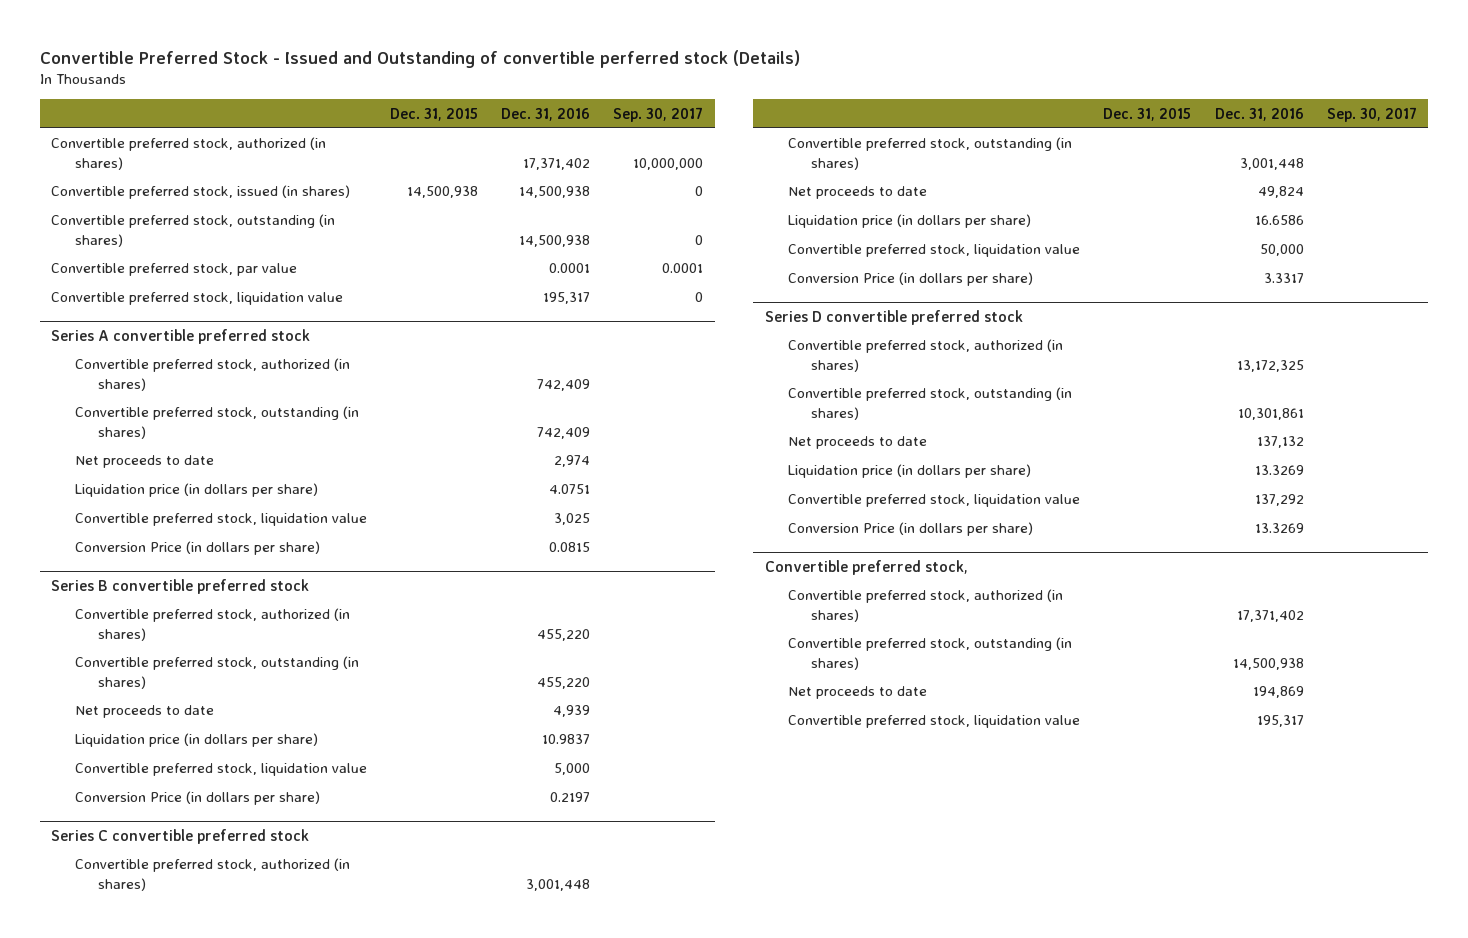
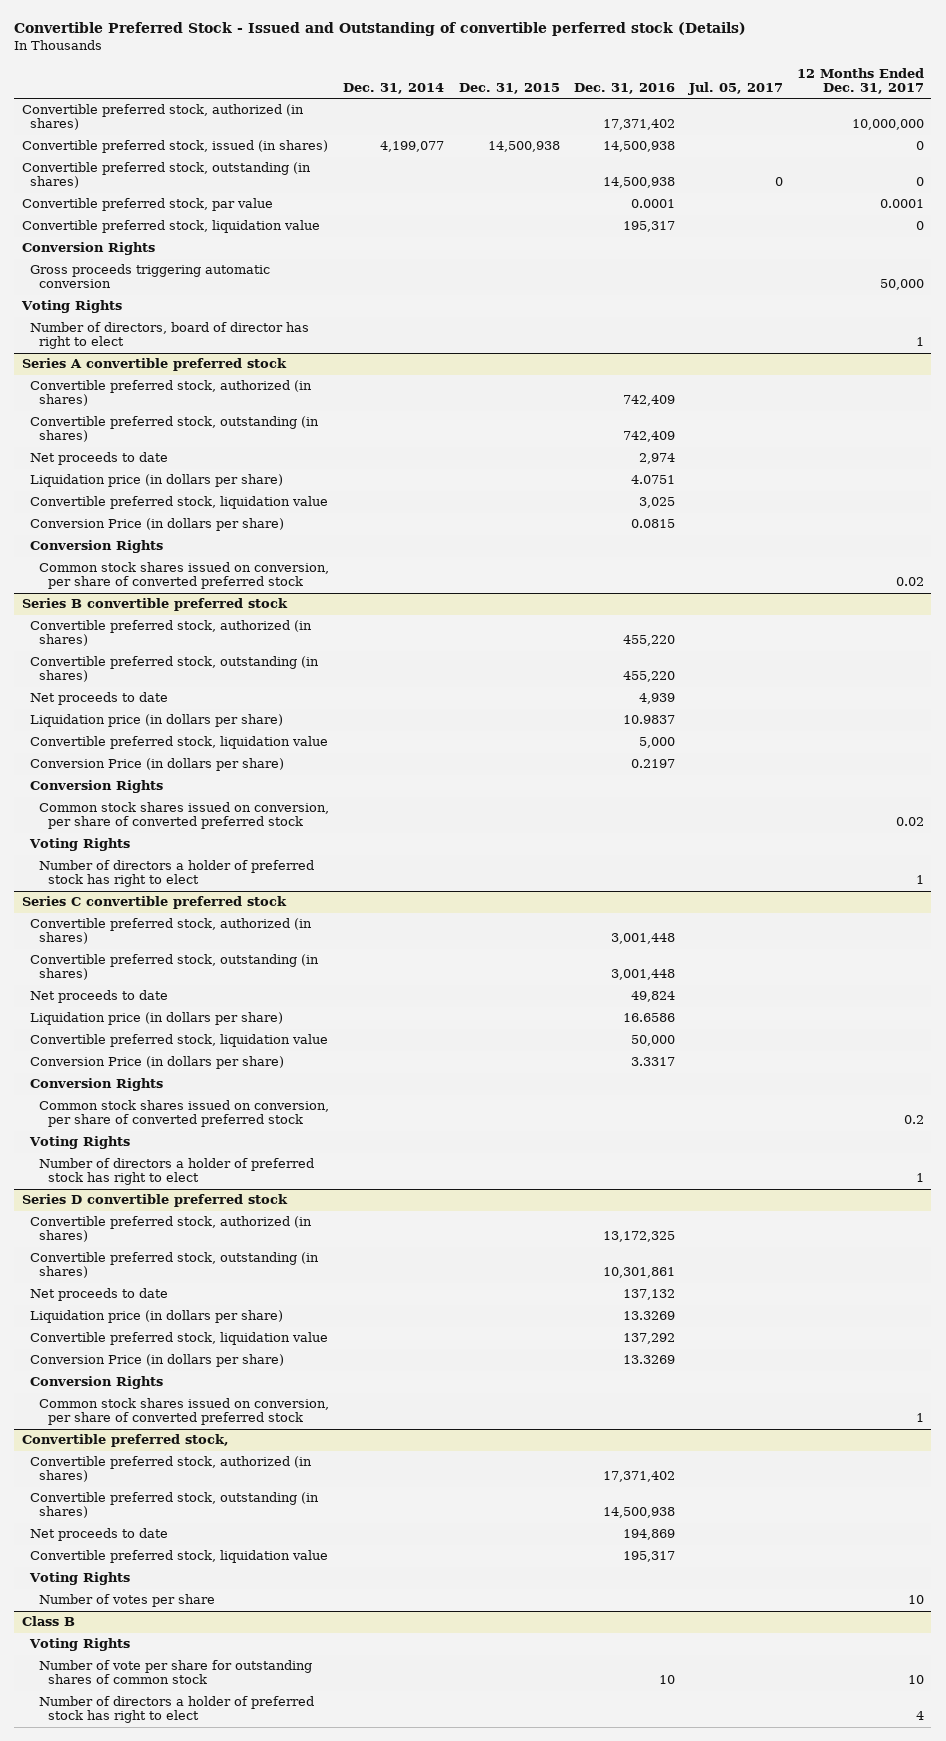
- | Dec. 31, 2015 | Dec. 31, 2016 | Sep. 30, 2017
+ | Dec. 31, 2014 | Dec. 31, 2015 | Dec. 31, 2016 | Jul. 05, 2017 | 12 Months Ended Dec. 31, 2017
+ Conversion Rights
+ Gross proceeds triggering automatic conversion | | | | | 50,000
+ Voting Rights
+ Number of directors, board of director has right to elect | | | | | 1
@ Series A convertible preferred stock
+ Conversion Rights
+ Common stock shares issued on conversion, per share of converted preferred stock | | | | | 0.02
@ Series B convertible preferred stock
+ Conversion Rights
+ Common stock shares issued on conversion, per share of converted preferred stock | | | | | 0.02
+ Voting Rights
+ Number of directors a holder of preferred stock has right to elect | | | | | 1
@ Series C convertible preferred stock
+ Conversion Rights
+ Common stock shares issued on conversion, per share of converted preferred stock | | | | | 0.2
+ Voting Rights
+ Number of directors a holder of preferred stock has right to elect | | | | | 1
@ Series D convertible preferred stock
+ Conversion Rights
+ Common stock shares issued on conversion, per share of converted preferred stock | | | | | 1
@ Convertible preferred stock,
+ Voting Rights
+ Number of votes per share | | | | | 10
+ Class B
+ Voting Rights
+ Number of vote per share for outstanding shares of common stock | | | 10 | | 10
+ Number of directors a holder of preferred stock has right to elect | | | | | 4

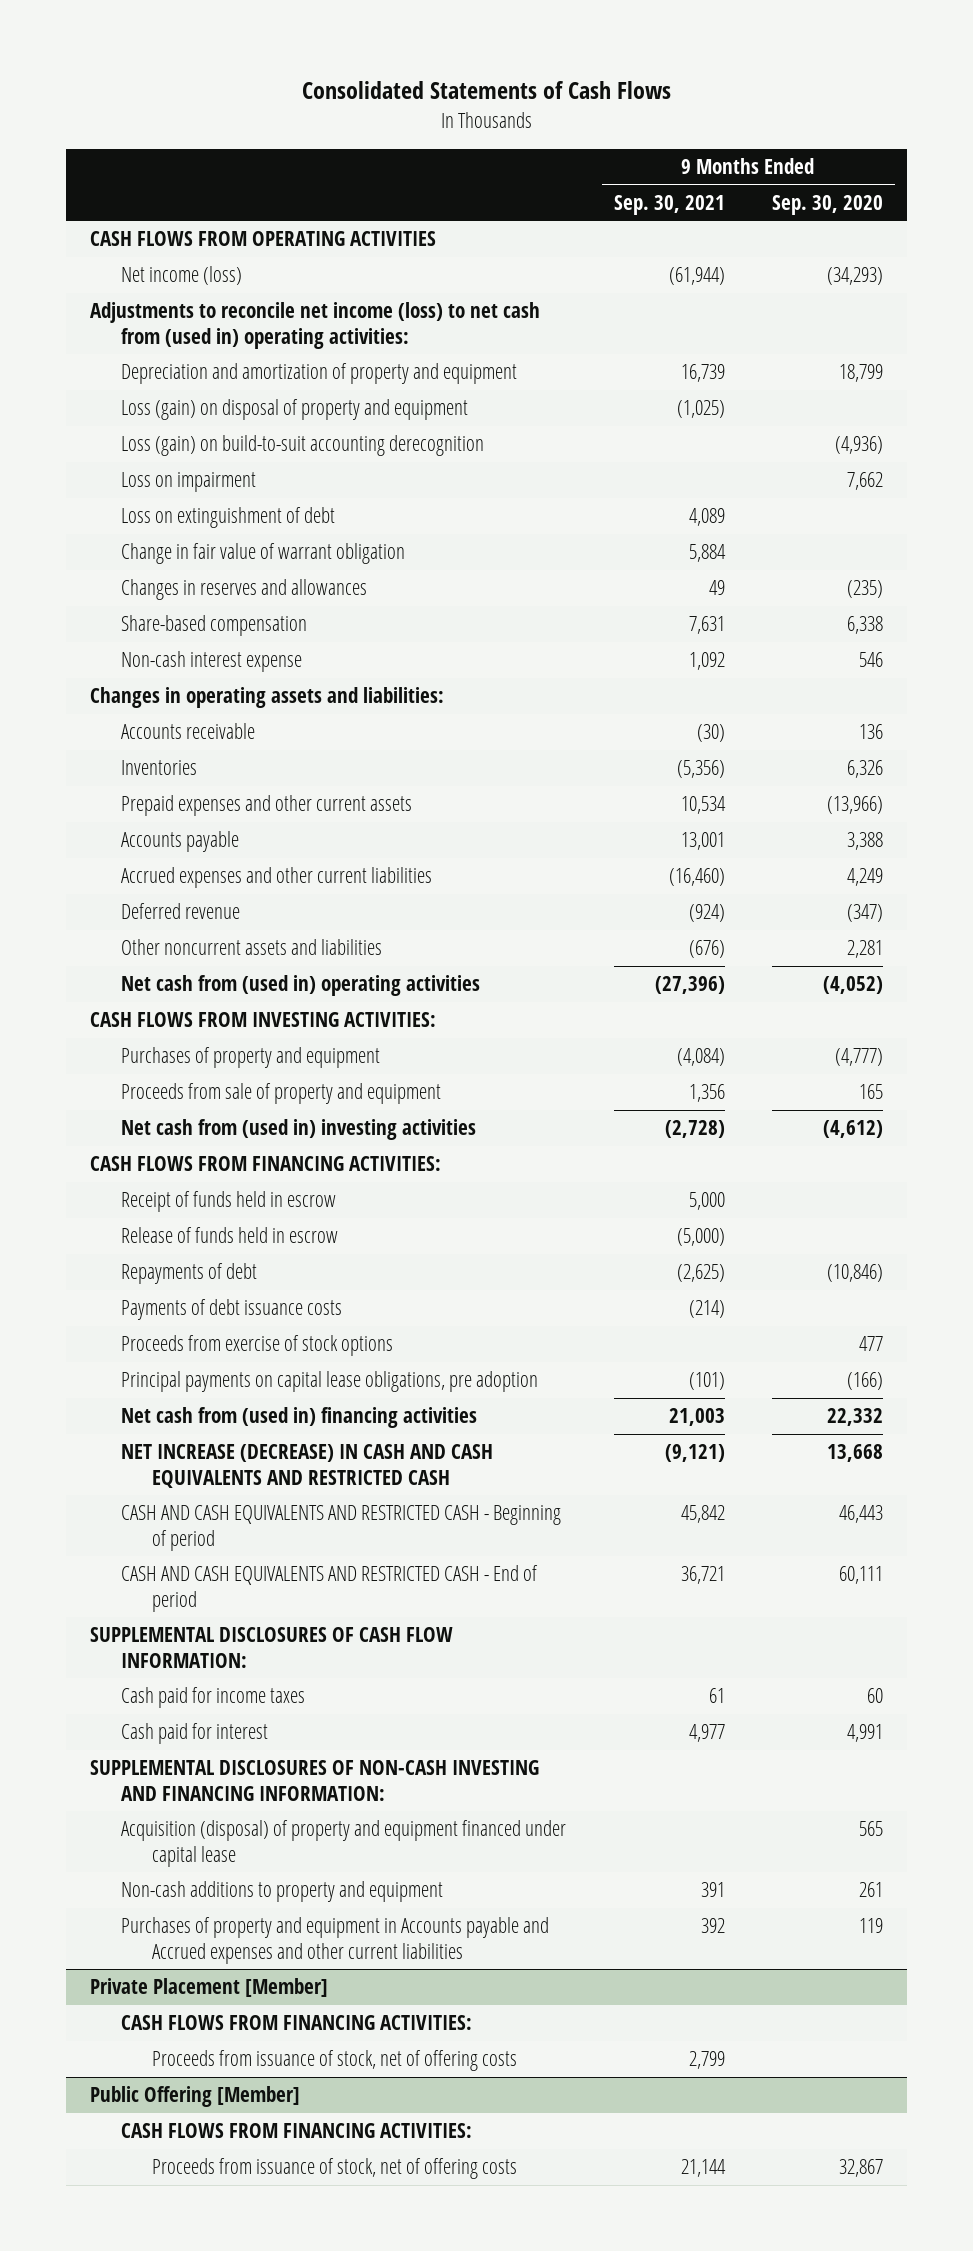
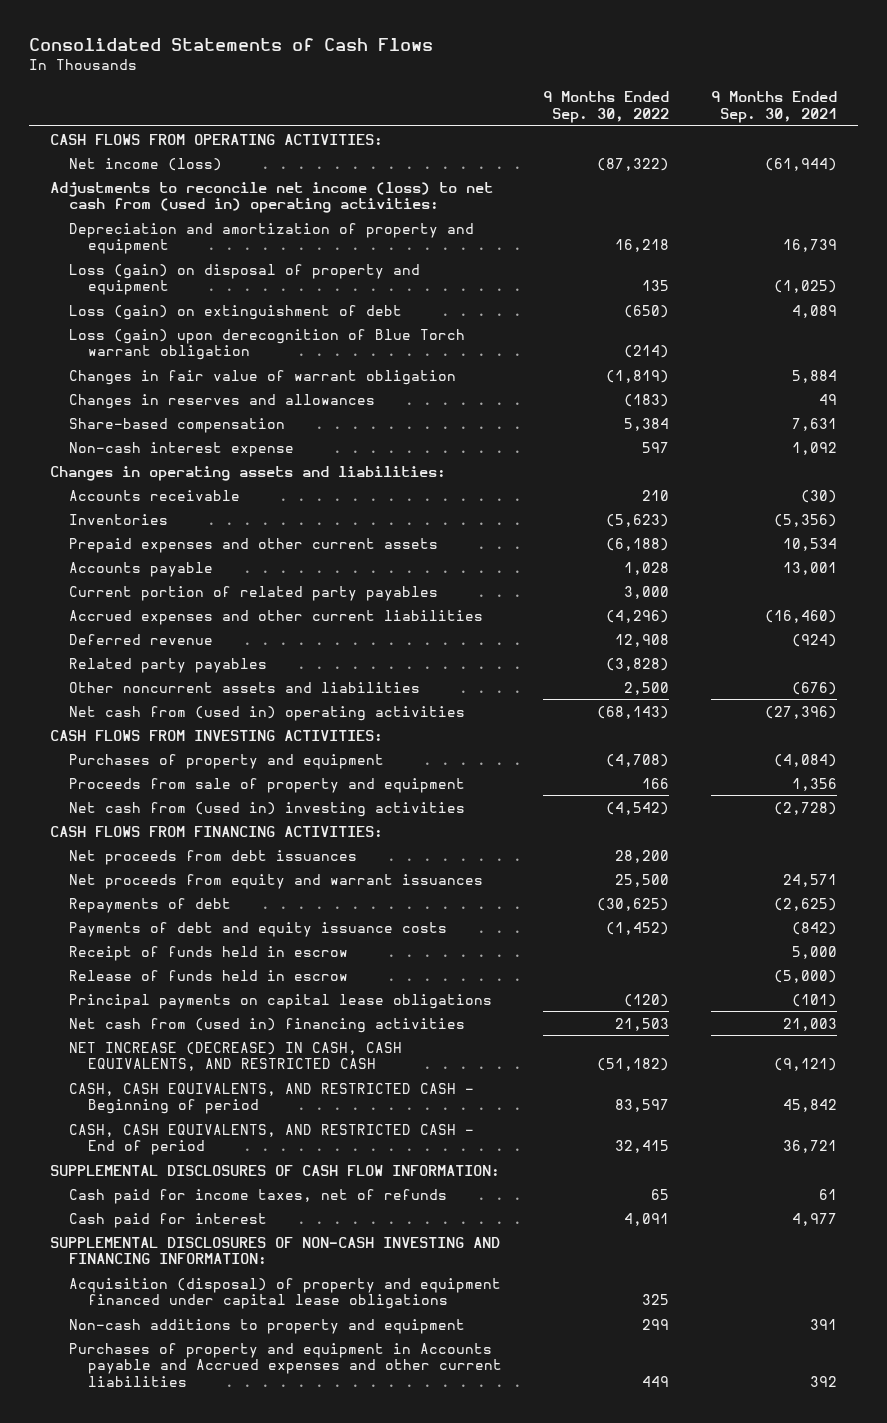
- | 9 Months Ended Sep. 30, 2021 | 9 Months Ended Sep. 30, 2020
+ | 9 Months Ended Sep. 30, 2022 | 9 Months Ended Sep. 30, 2021
- CASH FLOWS FROM OPERATING ACTIVITIES
+ CASH FLOWS FROM OPERATING ACTIVITIES:
- Loss (gain) on build-to-suit accounting derecognition | | (4,936)
- Loss on impairment | | 7,662
- Loss on extinguishment of debt | 4,089 |
- Change in fair value of warrant obligation | 5,884 |
+ Loss (gain) on extinguishment of debt | (650) | 4,089
+ Loss (gain) upon derecognition of Blue Torch warrant obligation | (214) |
+ Changes in fair value of warrant obligation | (1,819) | 5,884
+ Current portion of related party payables | 3,000 |
+ Related party payables | (3,828) |
+ Net proceeds from debt issuances | 28,200 |
+ Net proceeds from equity and warrant issuances | 25,500 | 24,571
moved up: Repayments of debt | (30,625) | (2,625)
+ Payments of debt and equity issuance costs | (1,452) | (842)
- Payments of debt issuance costs | (214) |
- Proceeds from exercise of stock options | | 477
- Principal payments on capital lease obligations, pre adoption | (101) | (166)
+ Principal payments on capital lease obligations | (120) | (101)
- NET INCREASE (DECREASE) IN CASH AND CASH EQUIVALENTS AND RESTRICTED CASH | (9,121) | 13,668
- CASH AND CASH EQUIVALENTS AND RESTRICTED CASH - Beginning of period | 45,842 | 46,443
- CASH AND CASH EQUIVALENTS AND RESTRICTED CASH - End of period | 36,721 | 60,111
+ NET INCREASE (DECREASE) IN CASH, CASH EQUIVALENTS, AND RESTRICTED CASH | (51,182) | (9,121)
+ CASH, CASH EQUIVALENTS, AND RESTRICTED CASH - Beginning of period | 83,597 | 45,842
+ CASH, CASH EQUIVALENTS, AND RESTRICTED CASH - End of period | 32,415 | 36,721
- Cash paid for income taxes | 61 | 60
+ Cash paid for income taxes, net of refunds | 65 | 61
- Acquisition (disposal) of property and equipment financed under capital lease | | 565
+ Acquisition (disposal) of property and equipment financed under capital lease obligations | 325 |
- Private Placement [Member]
- CASH FLOWS FROM FINANCING ACTIVITIES:
- Proceeds from issuance of stock, net of offering costs | 2,799 |
- Public Offering [Member]
- CASH FLOWS FROM FINANCING ACTIVITIES:
- Proceeds from issuance of stock, net of offering costs | 21,144 | 32,867

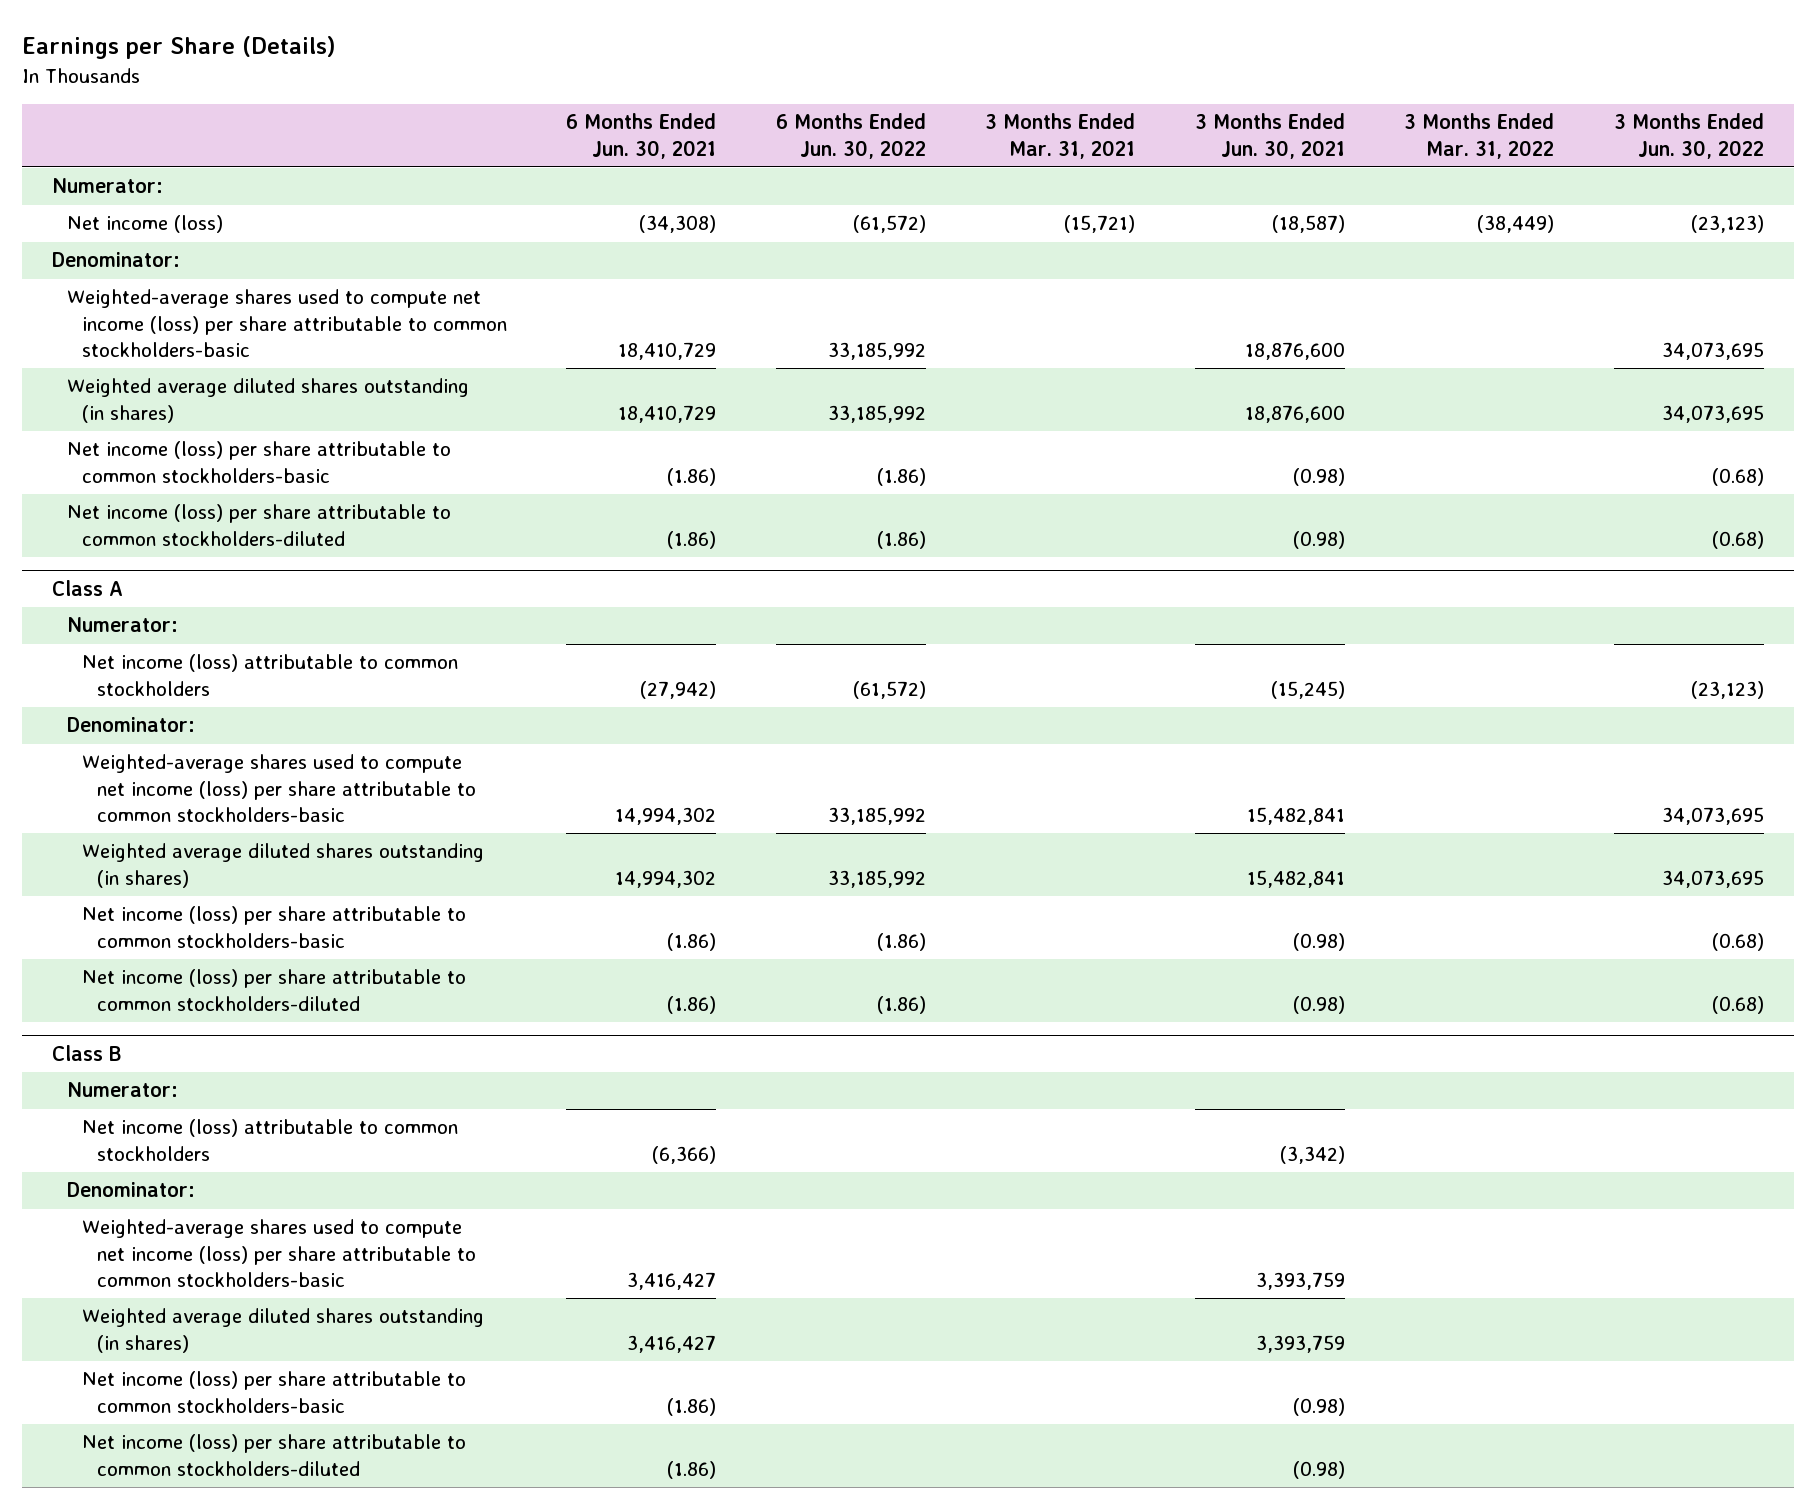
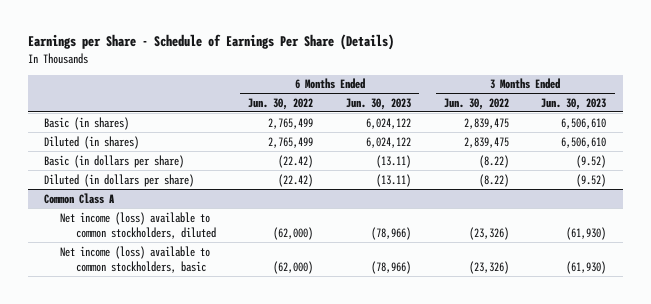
- Earnings per Share (Details)
+ Earnings per Share - Schedule of Earnings Per Share (Details)
- | 6 Months Ended Jun. 30, 2021 | 6 Months Ended Jun. 30, 2022 | 3 Months Ended Mar. 31, 2021 | 3 Months Ended Jun. 30, 2021 | 3 Months Ended Mar. 31, 2022 | 3 Months Ended Jun. 30, 2022
+ | 6 Months Ended Jun. 30, 2022 | 6 Months Ended Jun. 30, 2023 | 3 Months Ended Jun. 30, 2022 | 3 Months Ended Jun. 30, 2023
- Numerator:
- Net income (loss) | (34,308) | (61,572) | (15,721) | (18,587) | (38,449) | (23,123)
- Denominator:
- Weighted-average shares used to compute net income (loss) per share attributable to common stockholders-basic | 18,410,729 | 33,185,992 | | 18,876,600 | | 34,073,695
- Weighted average diluted shares outstanding (in shares) | 18,410,729 | 33,185,992 | | 18,876,600 | | 34,073,695
- Net income (loss) per share attributable to common stockholders-basic | (1.86) | (1.86) | | (0.98) | | (0.68)
- Net income (loss) per share attributable to common stockholders-diluted | (1.86) | (1.86) | | (0.98) | | (0.68)
- Class A
- Numerator:
- Net income (loss) attributable to common stockholders | (27,942) | (61,572) | | (15,245) | | (23,123)
- Denominator:
- Weighted-average shares used to compute net income (loss) per share attributable to common stockholders-basic | 14,994,302 | 33,185,992 | | 15,482,841 | | 34,073,695
- Weighted average diluted shares outstanding (in shares) | 14,994,302 | 33,185,992 | | 15,482,841 | | 34,073,695
- Net income (loss) per share attributable to common stockholders-basic | (1.86) | (1.86) | | (0.98) | | (0.68)
- Net income (loss) per share attributable to common stockholders-diluted | (1.86) | (1.86) | | (0.98) | | (0.68)
- Class B
- Numerator:
- Net income (loss) attributable to common stockholders | (6,366) | | | (3,342) | |
- Denominator:
- Weighted-average shares used to compute net income (loss) per share attributable to common stockholders-basic | 3,416,427 | | | 3,393,759 | |
- Weighted average diluted shares outstanding (in shares) | 3,416,427 | | | 3,393,759 | |
- Net income (loss) per share attributable to common stockholders-basic | (1.86) | | | (0.98) | |
- Net income (loss) per share attributable to common stockholders-diluted | (1.86) | | | (0.98) | |
+ Basic (in shares) | 2,765,499 | 6,024,122 | 2,839,475 | 6,506,610
+ Diluted (in shares) | 2,765,499 | 6,024,122 | 2,839,475 | 6,506,610
+ Basic (in dollars per share) | (22.42) | (13.11) | (8.22) | (9.52)
+ Diluted (in dollars per share) | (22.42) | (13.11) | (8.22) | (9.52)
+ Common Class A
+ Net income (loss) available to common stockholders, diluted | (62,000) | (78,966) | (23,326) | (61,930)
+ Net income (loss) available to common stockholders, basic | (62,000) | (78,966) | (23,326) | (61,930)

